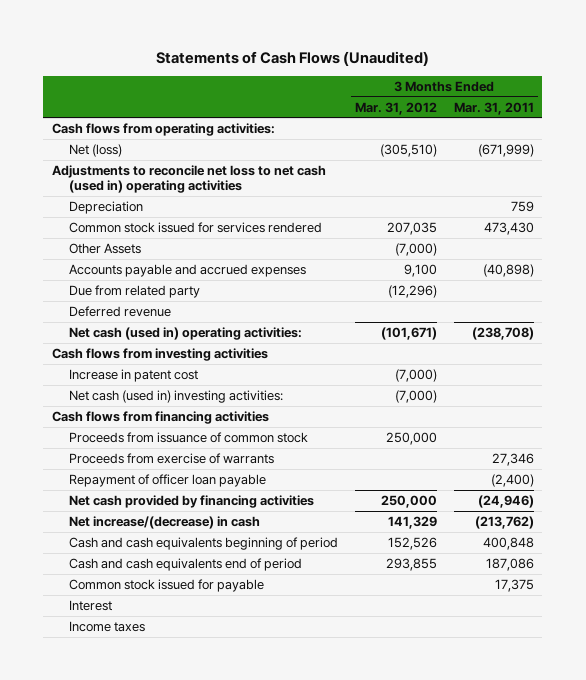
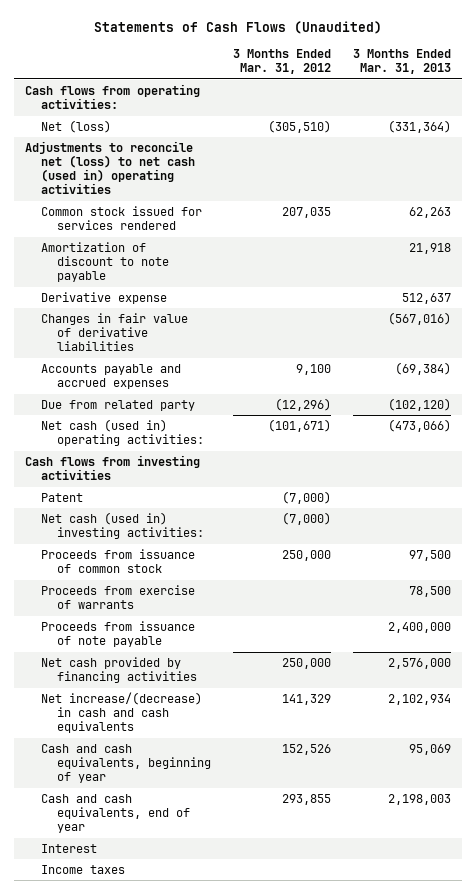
- | 3 Months Ended Mar. 31, 2012 | 3 Months Ended Mar. 31, 2011
+ | 3 Months Ended Mar. 31, 2012 | 3 Months Ended Mar. 31, 2013
- Adjustments to reconcile net loss to net cash (used in) operating activities
- Depreciation | | 759
+ Adjustments to reconcile net (loss) to net cash (used in) operating activities
- Other Assets | (7,000) |
+ Amortization of discount to note payable | | 21,918
+ Derivative expense | | 512,637
+ Changes in fair value of derivative liabilities | | (567,016)
- Deferred revenue
- Increase in patent cost | (7,000) |
+ Patent | (7,000) |
- Cash flows from financing activities
- Repayment of officer loan payable | | (2,400)
+ Proceeds from issuance of note payable | | 2,400,000
- Net increase/(decrease) in cash | 141,329 | (213,762)
- Cash and cash equivalents beginning of period | 152,526 | 400,848
- Cash and cash equivalents end of period | 293,855 | 187,086
- Common stock issued for payable | | 17,375
+ Net increase/(decrease) in cash and cash equivalents | 141,329 | 2,102,934
+ Cash and cash equivalents, beginning of year | 152,526 | 95,069
+ Cash and cash equivalents, end of year | 293,855 | 2,198,003

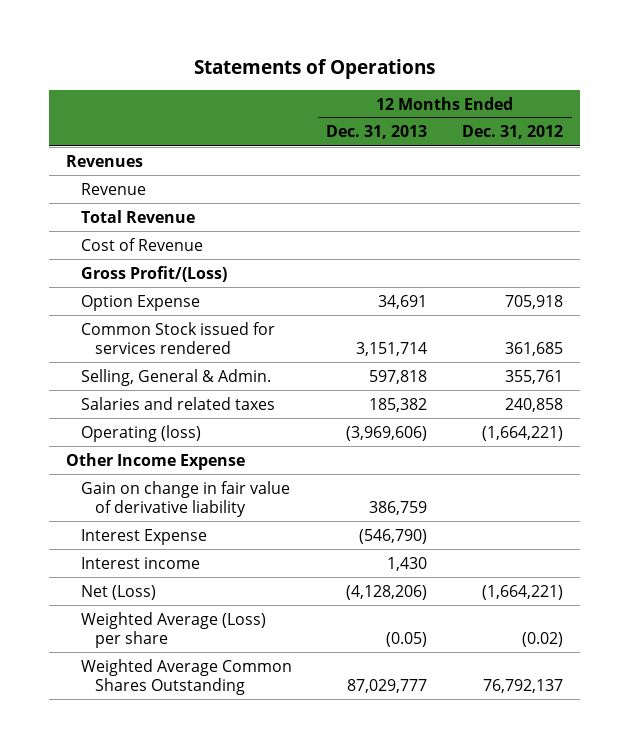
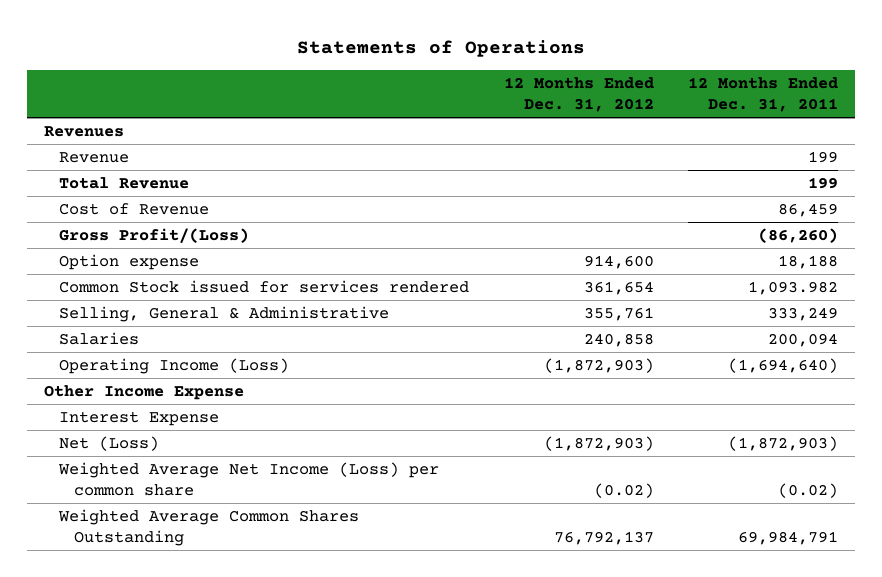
- | 12 Months Ended Dec. 31, 2013 | 12 Months Ended Dec. 31, 2012
+ | 12 Months Ended Dec. 31, 2012 | 12 Months Ended Dec. 31, 2011
- Option Expense | 34,691 | 705,918
- Common Stock issued for services rendered | 3,151,714 | 361,685
- Selling, General & Admin. | 597,818 | 355,761
- Salaries and related taxes | 185,382 | 240,858
- Operating (loss) | (3,969,606) | (1,664,221)
+ Option expense | 914,600 | 18,188
+ Common Stock issued for services rendered | 361,654 | 1,093.982
+ Selling, General & Administrative | 355,761 | 333,249
+ Salaries | 240,858 | 200,094
+ Operating Income (Loss) | (1,872,903) | (1,694,640)
- Gain on change in fair value of derivative liability | 386,759 |
- Interest income | 1,430 |
- Net (Loss) | (4,128,206) | (1,664,221)
- Weighted Average (Loss) per share | (0.05) | (0.02)
+ Net (Loss) | (1,872,903) | (1,872,903)
+ Weighted Average Net Income (Loss) per common share | (0.02) | (0.02)

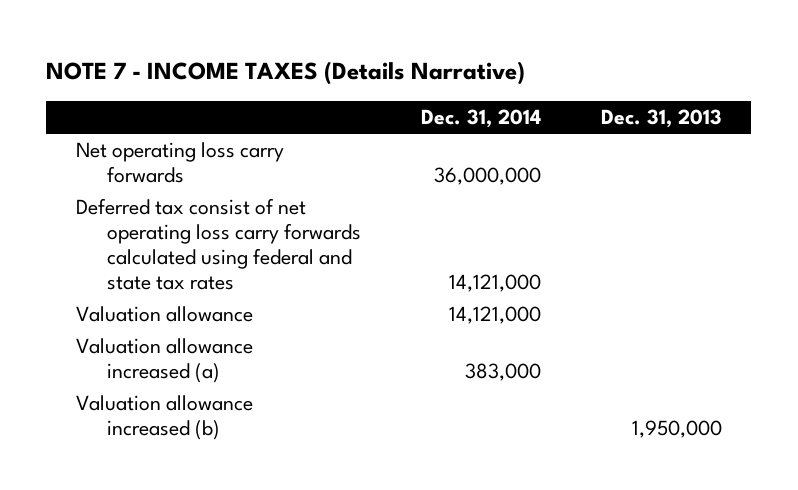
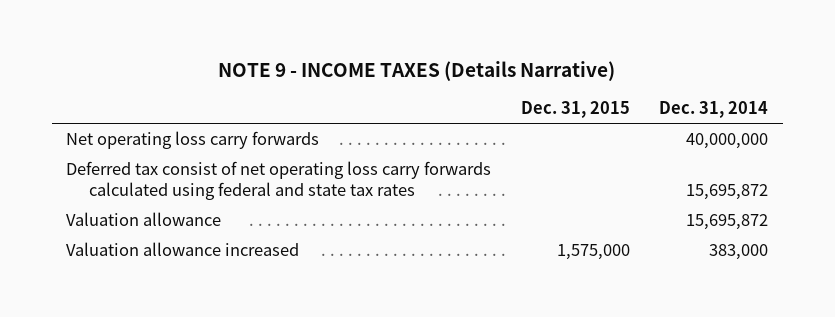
- NOTE 7 - INCOME TAXES (Details Narrative)
+ NOTE 9 - INCOME TAXES (Details Narrative)
- | Dec. 31, 2014 | Dec. 31, 2013
+ | Dec. 31, 2015 | Dec. 31, 2014
- Net operating loss carry forwards | 36,000,000 |
- Deferred tax consist of net operating loss carry forwards calculated using federal and state tax rates | 14,121,000 |
- Valuation allowance | 14,121,000 |
- Valuation allowance increased (a) | 383,000 |
- Valuation allowance increased (b) | | 1,950,000
+ Net operating loss carry forwards | | 40,000,000
+ Deferred tax consist of net operating loss carry forwards calculated using federal and state tax rates | | 15,695,872
+ Valuation allowance | | 15,695,872
+ Valuation allowance increased | 1,575,000 | 383,000

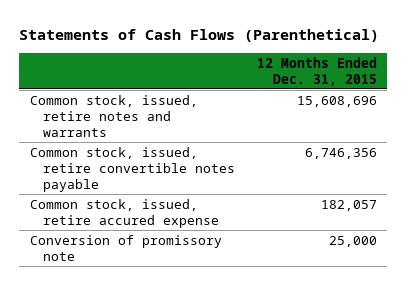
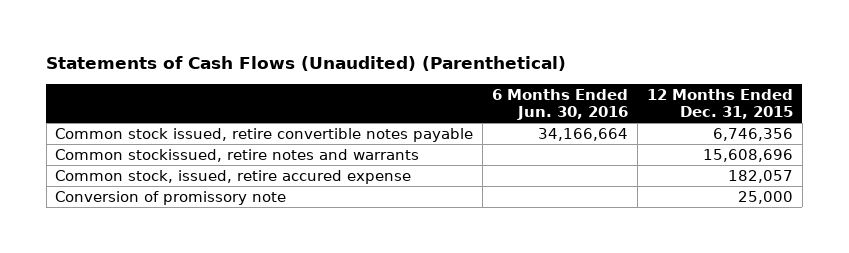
- Statements of Cash Flows (Parenthetical)
+ Statements of Cash Flows (Unaudited) (Parenthetical)
- | 12 Months Ended Dec. 31, 2015
+ | 6 Months Ended Jun. 30, 2016 | 12 Months Ended Dec. 31, 2015
- Common stock, issued, retire notes and warrants | 15,608,696
- Common stock, issued, retire convertible notes payable | 6,746,356
+ Common stock issued, retire convertible notes payable | 34,166,664 | 6,746,356
+ Common stockissued, retire notes and warrants | | 15,608,696

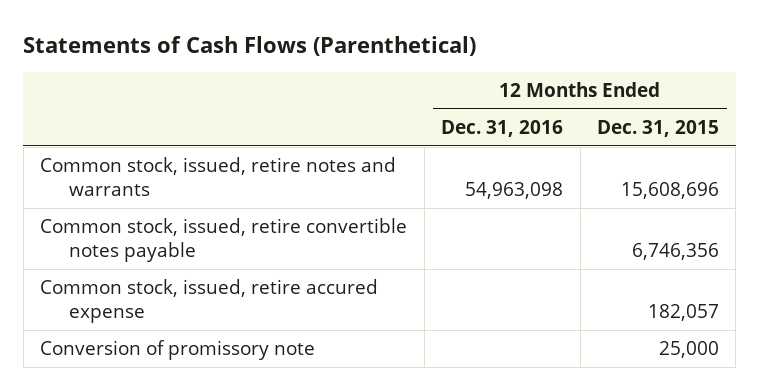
- Statements of Cash Flows (Unaudited) (Parenthetical)
+ Statements of Cash Flows (Parenthetical)
- | 6 Months Ended Jun. 30, 2016 | 12 Months Ended Dec. 31, 2015
+ | 12 Months Ended Dec. 31, 2016 | 12 Months Ended Dec. 31, 2015
- Common stock issued, retire convertible notes payable | 34,166,664 | 6,746,356
- Common stockissued, retire notes and warrants | | 15,608,696
+ Common stock, issued, retire notes and warrants | 54,963,098 | 15,608,696
+ Common stock, issued, retire convertible notes payable | | 6,746,356

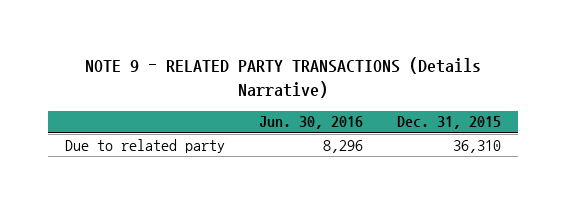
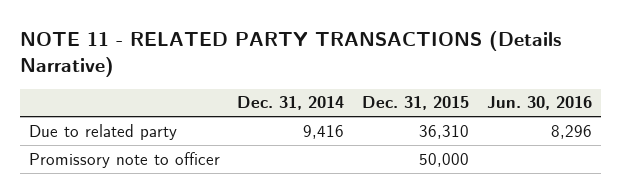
- NOTE 9 - RELATED PARTY TRANSACTIONS (Details Narrative)
+ NOTE 11 - RELATED PARTY TRANSACTIONS (Details Narrative)
- | Jun. 30, 2016 | Dec. 31, 2015
+ | Dec. 31, 2014 | Dec. 31, 2015 | Jun. 30, 2016
+ Promissory note to officer | | 50,000 |

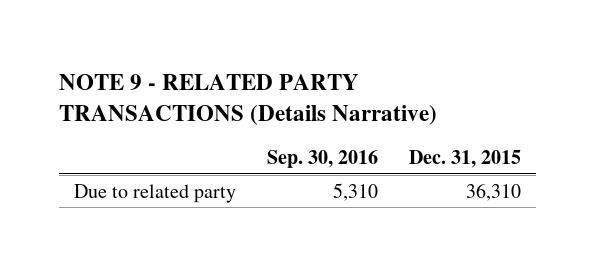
- NOTE 11 - RELATED PARTY TRANSACTIONS (Details Narrative)
+ NOTE 9 - RELATED PARTY TRANSACTIONS (Details Narrative)
- | Dec. 31, 2014 | Dec. 31, 2015 | Jun. 30, 2016
+ | Sep. 30, 2016 | Dec. 31, 2015
- Promissory note to officer | | 50,000 |

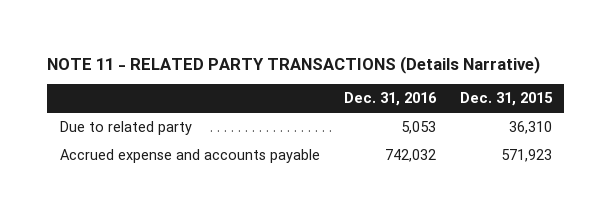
- NOTE 9 - RELATED PARTY TRANSACTIONS (Details Narrative)
+ NOTE 11 - RELATED PARTY TRANSACTIONS (Details Narrative)
- | Sep. 30, 2016 | Dec. 31, 2015
+ | Dec. 31, 2016 | Dec. 31, 2015
+ Accrued expense and accounts payable | 742,032 | 571,923

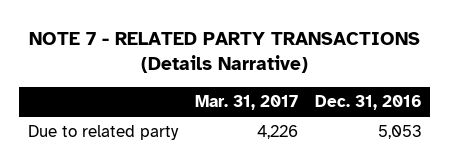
- NOTE 11 - RELATED PARTY TRANSACTIONS (Details Narrative)
+ NOTE 7 - RELATED PARTY TRANSACTIONS (Details Narrative)
- | Dec. 31, 2016 | Dec. 31, 2015
+ | Mar. 31, 2017 | Dec. 31, 2016
- Accrued expense and accounts payable | 742,032 | 571,923

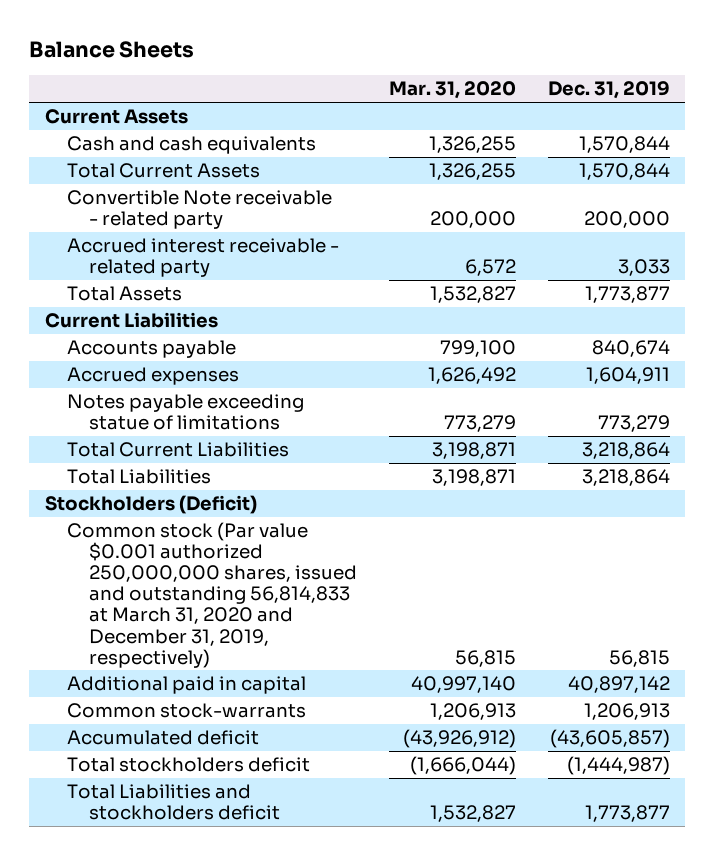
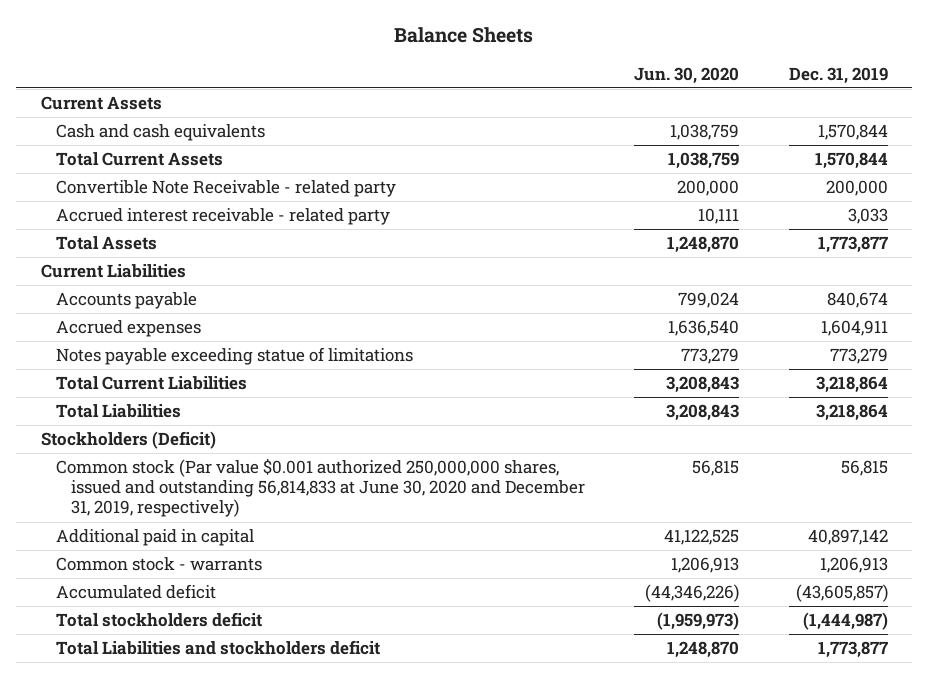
- | Mar. 31, 2020 | Dec. 31, 2019
+ | Jun. 30, 2020 | Dec. 31, 2019
- Convertible Note receivable - related party | 200,000 | 200,000
+ Convertible Note Receivable - related party | 200,000 | 200,000
- Common stock (Par value $0.001 authorized 250,000,000 shares, issued and outstanding 56,814,833 at March 31, 2020 and December 31, 2019, respectively) | 56,815 | 56,815
+ Common stock (Par value $0.001 authorized 250,000,000 shares, issued and outstanding 56,814,833 at June 30, 2020 and December 31, 2019, respectively) | 56,815 | 56,815
- Common stock-warrants | 1,206,913 | 1,206,913
+ Common stock - warrants | 1,206,913 | 1,206,913

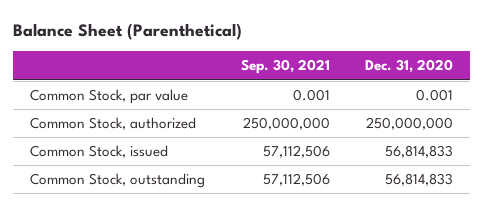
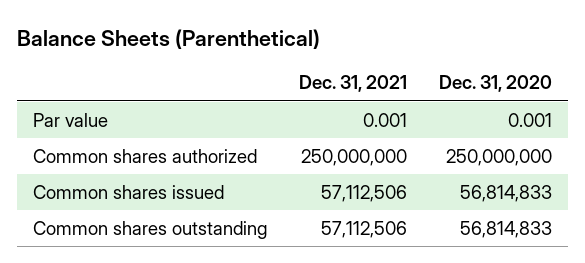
- Balance Sheet (Parenthetical)
+ Balance Sheets (Parenthetical)
- | Sep. 30, 2021 | Dec. 31, 2020
+ | Dec. 31, 2021 | Dec. 31, 2020
- Common Stock, par value | 0.001 | 0.001
- Common Stock, authorized | 250,000,000 | 250,000,000
- Common Stock, issued | 57,112,506 | 56,814,833
- Common Stock, outstanding | 57,112,506 | 56,814,833
+ Par value | 0.001 | 0.001
+ Common shares authorized | 250,000,000 | 250,000,000
+ Common shares issued | 57,112,506 | 56,814,833
+ Common shares outstanding | 57,112,506 | 56,814,833

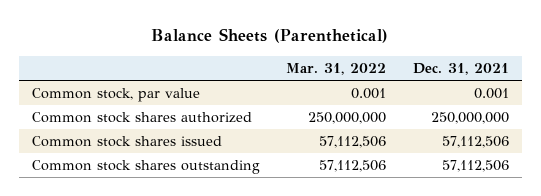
- | Dec. 31, 2021 | Dec. 31, 2020
+ | Mar. 31, 2022 | Dec. 31, 2021
- Par value | 0.001 | 0.001
- Common shares authorized | 250,000,000 | 250,000,000
- Common shares issued | 57,112,506 | 56,814,833
- Common shares outstanding | 57,112,506 | 56,814,833
+ Common stock, par value | 0.001 | 0.001
+ Common stock shares authorized | 250,000,000 | 250,000,000
+ Common stock shares issued | 57,112,506 | 57,112,506
+ Common stock shares outstanding | 57,112,506 | 57,112,506

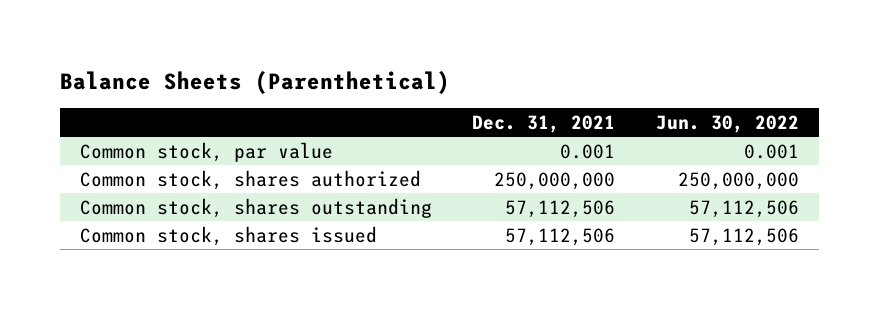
- | Mar. 31, 2022 | Dec. 31, 2021
+ | Dec. 31, 2021 | Jun. 30, 2022
- Common stock shares authorized | 250,000,000 | 250,000,000
- Common stock shares issued | 57,112,506 | 57,112,506
- Common stock shares outstanding | 57,112,506 | 57,112,506
+ Common stock, shares authorized | 250,000,000 | 250,000,000
+ Common stock, shares outstanding | 57,112,506 | 57,112,506
+ Common stock, shares issued | 57,112,506 | 57,112,506

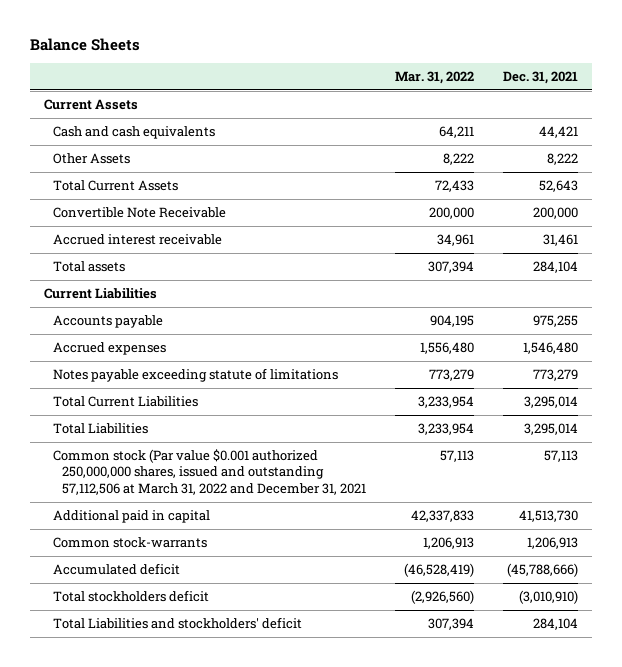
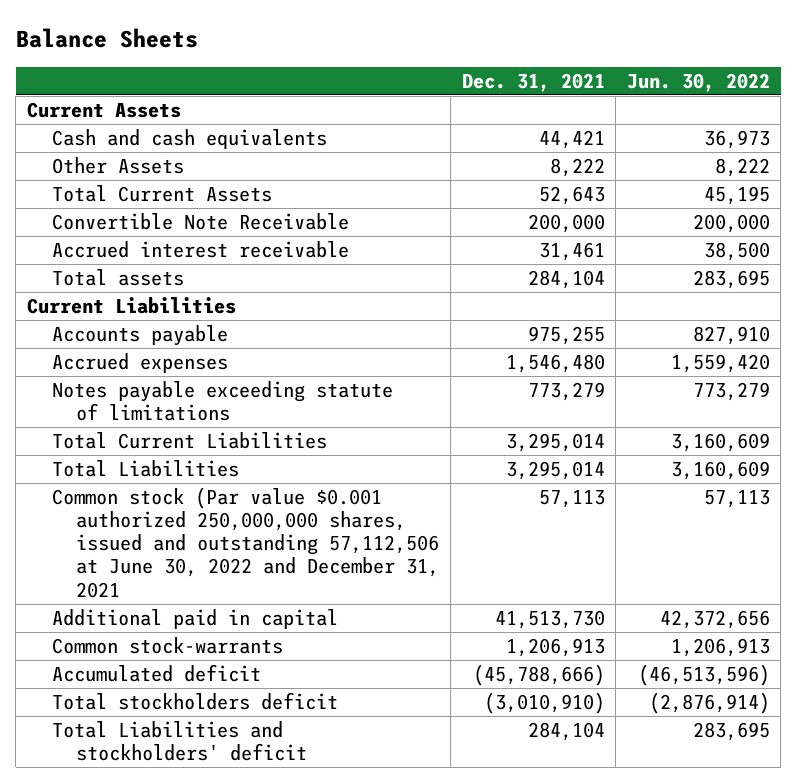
- | Mar. 31, 2022 | Dec. 31, 2021
+ | Dec. 31, 2021 | Jun. 30, 2022
- Common stock (Par value $0.001 authorized 250,000,000 shares, issued and outstanding 57,112,506 at March 31, 2022 and December 31, 2021 | 57,113 | 57,113
+ Common stock (Par value $0.001 authorized 250,000,000 shares, issued and outstanding 57,112,506 at June 30, 2022 and December 31, 2021 | 57,113 | 57,113

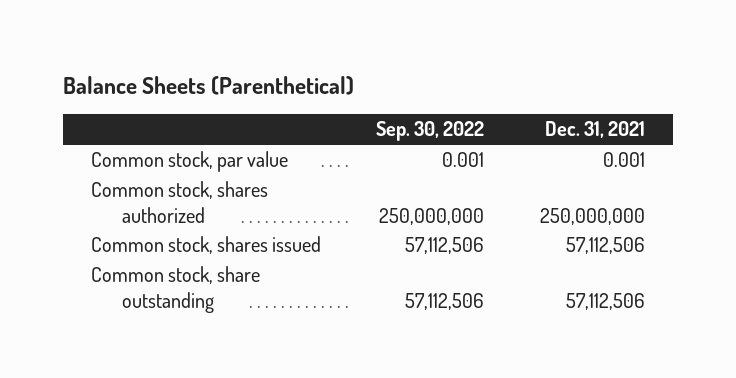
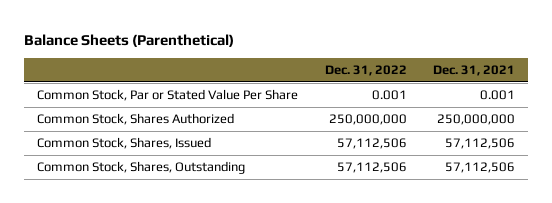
- | Sep. 30, 2022 | Dec. 31, 2021
+ | Dec. 31, 2022 | Dec. 31, 2021
- Common stock, par value | 0.001 | 0.001
- Common stock, shares authorized | 250,000,000 | 250,000,000
- Common stock, shares issued | 57,112,506 | 57,112,506
- Common stock, share outstanding | 57,112,506 | 57,112,506
+ Common Stock, Par or Stated Value Per Share | 0.001 | 0.001
+ Common Stock, Shares Authorized | 250,000,000 | 250,000,000
+ Common Stock, Shares, Issued | 57,112,506 | 57,112,506
+ Common Stock, Shares, Outstanding | 57,112,506 | 57,112,506

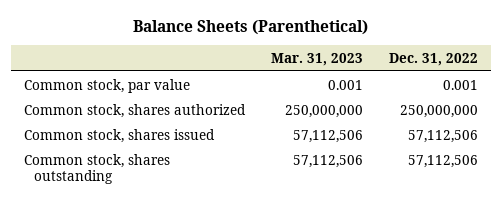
- | Dec. 31, 2022 | Dec. 31, 2021
+ | Mar. 31, 2023 | Dec. 31, 2022
- Common Stock, Par or Stated Value Per Share | 0.001 | 0.001
- Common Stock, Shares Authorized | 250,000,000 | 250,000,000
- Common Stock, Shares, Issued | 57,112,506 | 57,112,506
- Common Stock, Shares, Outstanding | 57,112,506 | 57,112,506
+ Common stock, par value | 0.001 | 0.001
+ Common stock, shares authorized | 250,000,000 | 250,000,000
+ Common stock, shares issued | 57,112,506 | 57,112,506
+ Common stock, shares outstanding | 57,112,506 | 57,112,506

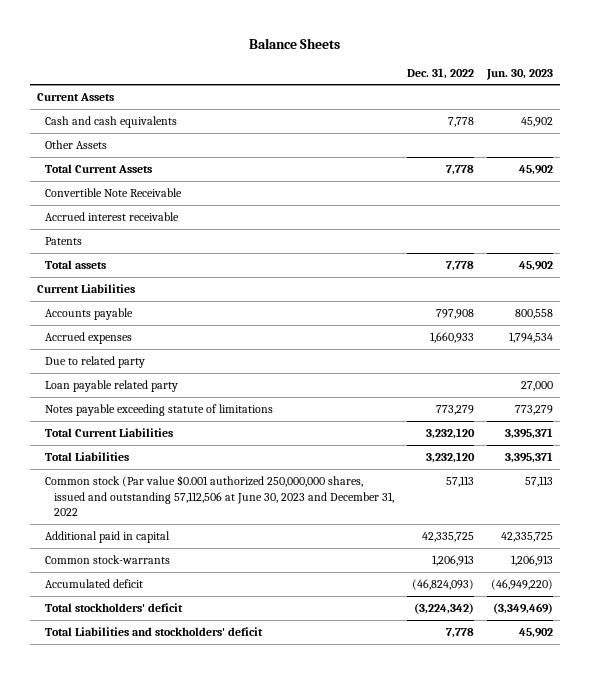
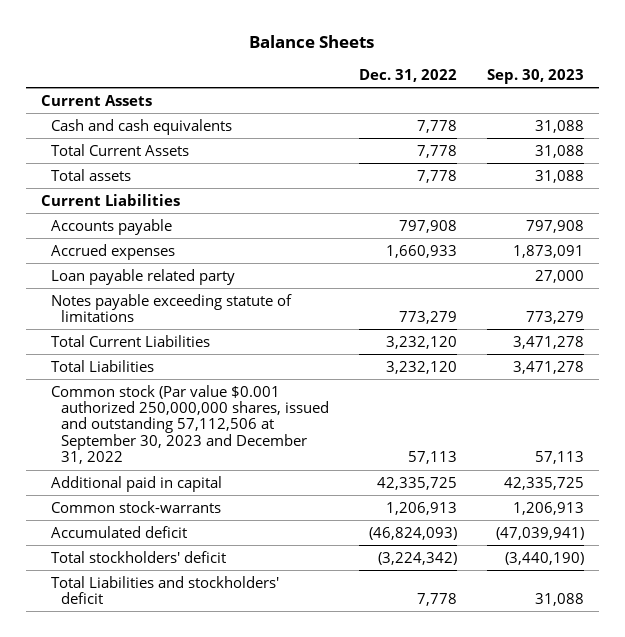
- | Dec. 31, 2022 | Jun. 30, 2023
+ | Dec. 31, 2022 | Sep. 30, 2023
- Other Assets
- Convertible Note Receivable
- Accrued interest receivable
- Patents
- Due to related party
- Common stock (Par value $0.001 authorized 250,000,000 shares, issued and outstanding 57,112,506 at June 30, 2023 and December 31, 2022 | 57,113 | 57,113
+ Common stock (Par value $0.001 authorized 250,000,000 shares, issued and outstanding 57,112,506 at September 30, 2023 and December 31, 2022 | 57,113 | 57,113

